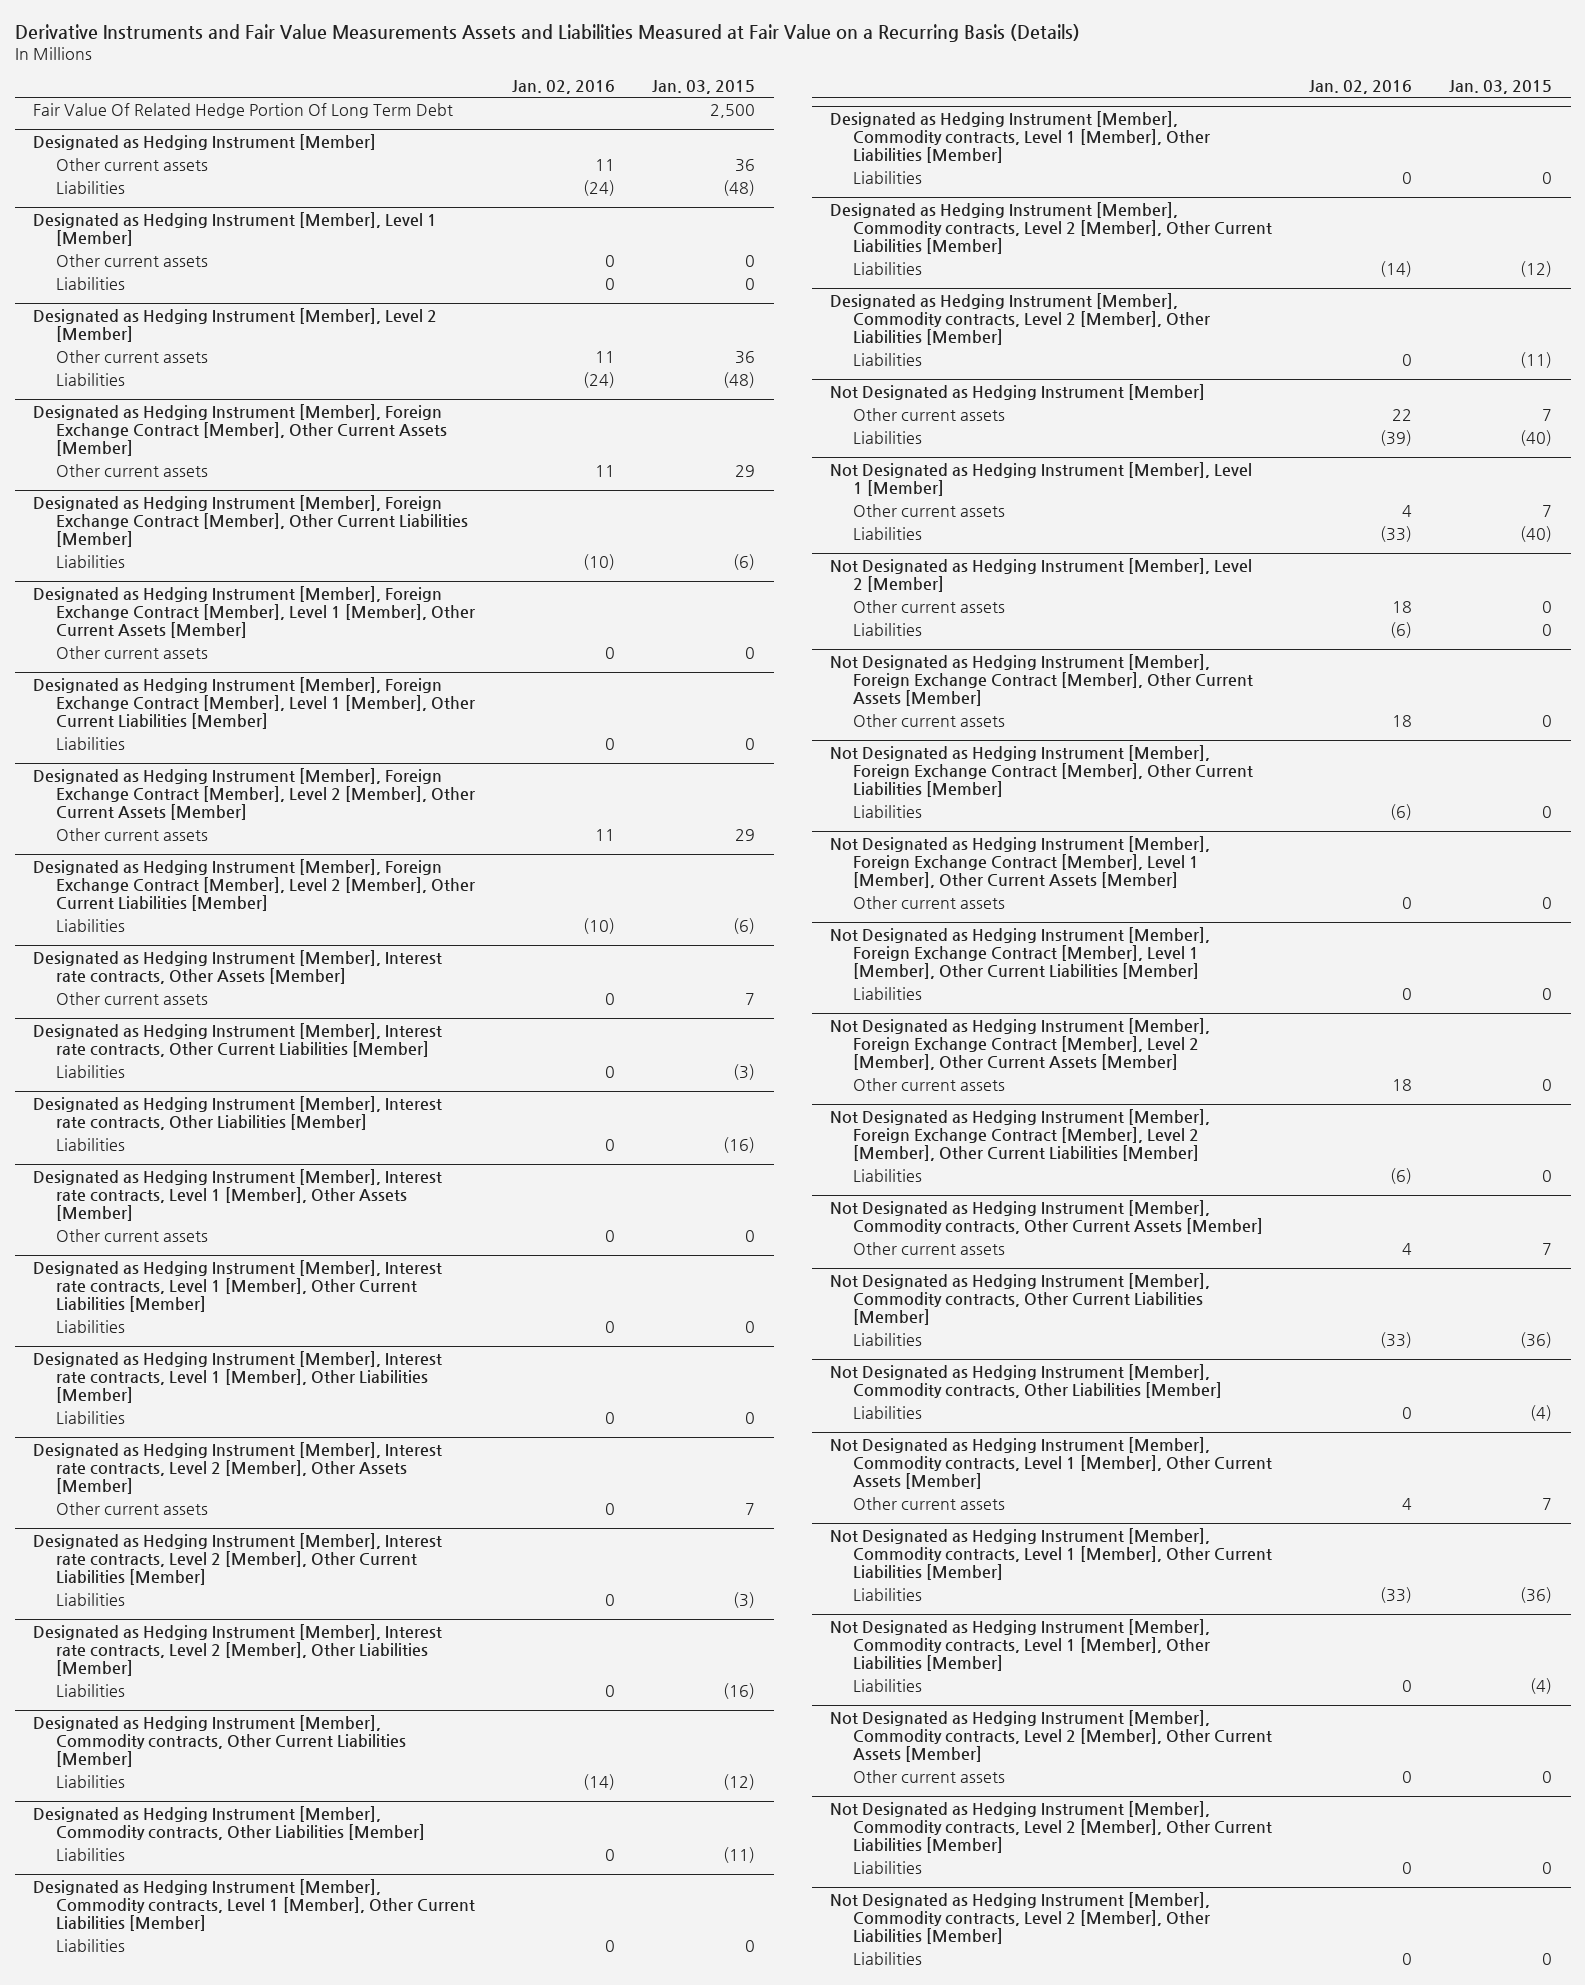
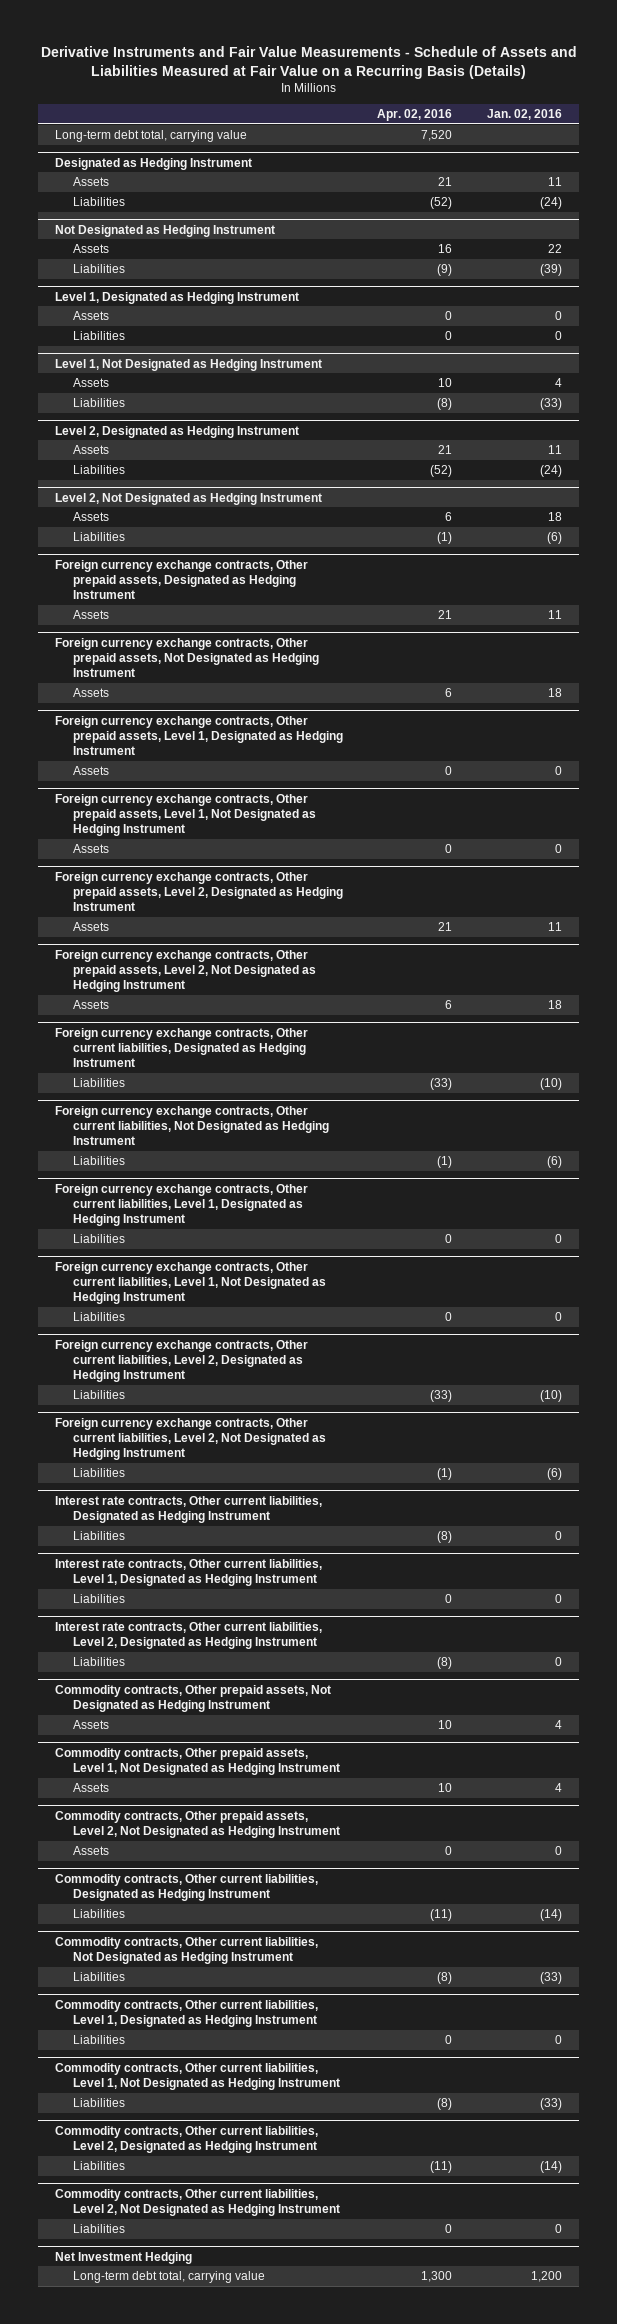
- Derivative Instruments and Fair Value Measurements Assets and Liabilities Measured at Fair Value on a Recurring Basis (Details)
+ Derivative Instruments and Fair Value Measurements - Schedule of Assets and Liabilities Measured at Fair Value on a Recurring Basis (Details)
- | Jan. 02, 2016 | Jan. 03, 2015
+ | Apr. 02, 2016 | Jan. 02, 2016
- Fair Value Of Related Hedge Portion Of Long Term Debt | | 2,500
- Designated as Hedging Instrument [Member]
- Other current assets | 11 | 36
+ Long-term debt total, carrying value | 7,520 |
+ Designated as Hedging Instrument
+ Assets | 21 | 11
- Designated as Hedging Instrument [Member], Level 1 [Member]
- Other current assets | 0 | 0
+ Not Designated as Hedging Instrument
+ Assets | 16 | 22
+ Liabilities | (9) | (39)
+ Level 1, Designated as Hedging Instrument
+ Assets | 0 | 0
- Designated as Hedging Instrument [Member], Level 2 [Member]
- Other current assets | 11 | 36
+ Level 1, Not Designated as Hedging Instrument
+ Assets | 10 | 4
+ Liabilities | (8) | (33)
+ Level 2, Designated as Hedging Instrument
+ Assets | 21 | 11
- Designated as Hedging Instrument [Member], Foreign Exchange Contract [Member], Other Current Assets [Member]
- Other current assets | 11 | 29
- Designated as Hedging Instrument [Member], Foreign Exchange Contract [Member], Other Current Liabilities [Member]
- Liabilities | (10) | (6)
- Designated as Hedging Instrument [Member], Foreign Exchange Contract [Member], Level 1 [Member], Other Current Assets [Member]
- Other current assets | 0 | 0
- Designated as Hedging Instrument [Member], Foreign Exchange Contract [Member], Level 1 [Member], Other Current Liabilities [Member]
- Liabilities | 0 | 0
- Designated as Hedging Instrument [Member], Foreign Exchange Contract [Member], Level 2 [Member], Other Current Assets [Member]
- Other current assets | 11 | 29
- Designated as Hedging Instrument [Member], Foreign Exchange Contract [Member], Level 2 [Member], Other Current Liabilities [Member]
+ Level 2, Not Designated as Hedging Instrument
+ Assets | 6 | 18
+ Liabilities | (1) | (6)
+ Foreign currency exchange contracts, Other prepaid assets, Designated as Hedging Instrument
+ Assets | 21 | 11
+ Foreign currency exchange contracts, Other prepaid assets, Not Designated as Hedging Instrument
+ Assets | 6 | 18
+ Foreign currency exchange contracts, Other prepaid assets, Level 1, Designated as Hedging Instrument
+ Assets | 0 | 0
+ Foreign currency exchange contracts, Other prepaid assets, Level 1, Not Designated as Hedging Instrument
+ Assets | 0 | 0
+ Foreign currency exchange contracts, Other prepaid assets, Level 2, Designated as Hedging Instrument
+ Assets | 21 | 11
+ Foreign currency exchange contracts, Other prepaid assets, Level 2, Not Designated as Hedging Instrument
+ Assets | 6 | 18
+ Foreign currency exchange contracts, Other current liabilities, Designated as Hedging Instrument
- Designated as Hedging Instrument [Member], Interest rate contracts, Other Assets [Member]
- Other current assets | 0 | 7
- Designated as Hedging Instrument [Member], Interest rate contracts, Other Current Liabilities [Member]
- Liabilities | 0 | (3)
- Designated as Hedging Instrument [Member], Interest rate contracts, Other Liabilities [Member]
- Liabilities | 0 | (16)
- Designated as Hedging Instrument [Member], Interest rate contracts, Level 1 [Member], Other Assets [Member]
- Other current assets | 0 | 0
- Designated as Hedging Instrument [Member], Interest rate contracts, Level 1 [Member], Other Current Liabilities [Member]
- Liabilities | 0 | 0
- Designated as Hedging Instrument [Member], Interest rate contracts, Level 1 [Member], Other Liabilities [Member]
- Liabilities | 0 | 0
- Designated as Hedging Instrument [Member], Interest rate contracts, Level 2 [Member], Other Assets [Member]
- Other current assets | 0 | 7
- Designated as Hedging Instrument [Member], Interest rate contracts, Level 2 [Member], Other Current Liabilities [Member]
+ Foreign currency exchange contracts, Other current liabilities, Not Designated as Hedging Instrument
+ Liabilities | (1) | (6)
+ Foreign currency exchange contracts, Other current liabilities, Level 1, Designated as Hedging Instrument
- Designated as Hedging Instrument [Member], Interest rate contracts, Level 2 [Member], Other Liabilities [Member]
+ Foreign currency exchange contracts, Other current liabilities, Level 1, Not Designated as Hedging Instrument
- Designated as Hedging Instrument [Member], Commodity contracts, Other Current Liabilities [Member]
- Liabilities | (14) | (12)
- Designated as Hedging Instrument [Member], Commodity contracts, Other Liabilities [Member]
+ Foreign currency exchange contracts, Other current liabilities, Level 2, Designated as Hedging Instrument
+ Liabilities | (33) | (10)
+ Foreign currency exchange contracts, Other current liabilities, Level 2, Not Designated as Hedging Instrument
+ Liabilities | (1) | (6)
+ Interest rate contracts, Other current liabilities, Designated as Hedging Instrument
- Designated as Hedging Instrument [Member], Commodity contracts, Level 1 [Member], Other Current Liabilities [Member]
+ Interest rate contracts, Other current liabilities, Level 1, Designated as Hedging Instrument
- Designated as Hedging Instrument [Member], Commodity contracts, Level 1 [Member], Other Liabilities [Member]
+ Interest rate contracts, Other current liabilities, Level 2, Designated as Hedging Instrument
- Designated as Hedging Instrument [Member], Commodity contracts, Level 2 [Member], Other Current Liabilities [Member]
+ Commodity contracts, Other prepaid assets, Not Designated as Hedging Instrument
+ Assets | 10 | 4
+ Commodity contracts, Other prepaid assets, Level 1, Not Designated as Hedging Instrument
+ Assets | 10 | 4
+ Commodity contracts, Other prepaid assets, Level 2, Not Designated as Hedging Instrument
+ Assets | 0 | 0
+ Commodity contracts, Other current liabilities, Designated as Hedging Instrument
- Designated as Hedging Instrument [Member], Commodity contracts, Level 2 [Member], Other Liabilities [Member]
- Liabilities | 0 | (11)
- Not Designated as Hedging Instrument [Member]
- Other current assets | 22 | 7
- Liabilities | (39) | (40)
- Not Designated as Hedging Instrument [Member], Level 1 [Member]
- Other current assets | 4 | 7
- Liabilities | (33) | (40)
- Not Designated as Hedging Instrument [Member], Level 2 [Member]
- Other current assets | 18 | 0
- Liabilities | (6) | 0
- Not Designated as Hedging Instrument [Member], Foreign Exchange Contract [Member], Other Current Assets [Member]
- Other current assets | 18 | 0
- Not Designated as Hedging Instrument [Member], Foreign Exchange Contract [Member], Other Current Liabilities [Member]
- Liabilities | (6) | 0
- Not Designated as Hedging Instrument [Member], Foreign Exchange Contract [Member], Level 1 [Member], Other Current Assets [Member]
- Other current assets | 0 | 0
- Not Designated as Hedging Instrument [Member], Foreign Exchange Contract [Member], Level 1 [Member], Other Current Liabilities [Member]
- Liabilities | 0 | 0
- Not Designated as Hedging Instrument [Member], Foreign Exchange Contract [Member], Level 2 [Member], Other Current Assets [Member]
- Other current assets | 18 | 0
- Not Designated as Hedging Instrument [Member], Foreign Exchange Contract [Member], Level 2 [Member], Other Current Liabilities [Member]
- Liabilities | (6) | 0
- Not Designated as Hedging Instrument [Member], Commodity contracts, Other Current Assets [Member]
- Other current assets | 4 | 7
- Not Designated as Hedging Instrument [Member], Commodity contracts, Other Current Liabilities [Member]
+ Commodity contracts, Other current liabilities, Not Designated as Hedging Instrument
- Not Designated as Hedging Instrument [Member], Commodity contracts, Other Liabilities [Member]
+ Commodity contracts, Other current liabilities, Level 1, Designated as Hedging Instrument
- Not Designated as Hedging Instrument [Member], Commodity contracts, Level 1 [Member], Other Current Assets [Member]
- Other current assets | 4 | 7
- Not Designated as Hedging Instrument [Member], Commodity contracts, Level 1 [Member], Other Current Liabilities [Member]
+ Commodity contracts, Other current liabilities, Level 1, Not Designated as Hedging Instrument
- Not Designated as Hedging Instrument [Member], Commodity contracts, Level 1 [Member], Other Liabilities [Member]
- Liabilities | 0 | (4)
- Not Designated as Hedging Instrument [Member], Commodity contracts, Level 2 [Member], Other Current Assets [Member]
- Other current assets | 0 | 0
- Not Designated as Hedging Instrument [Member], Commodity contracts, Level 2 [Member], Other Current Liabilities [Member]
- Liabilities | 0 | 0
- Not Designated as Hedging Instrument [Member], Commodity contracts, Level 2 [Member], Other Liabilities [Member]
+ Commodity contracts, Other current liabilities, Level 2, Designated as Hedging Instrument
+ Liabilities | (11) | (14)
+ Commodity contracts, Other current liabilities, Level 2, Not Designated as Hedging Instrument
+ Net Investment Hedging
+ Long-term debt total, carrying value | 1,300 | 1,200

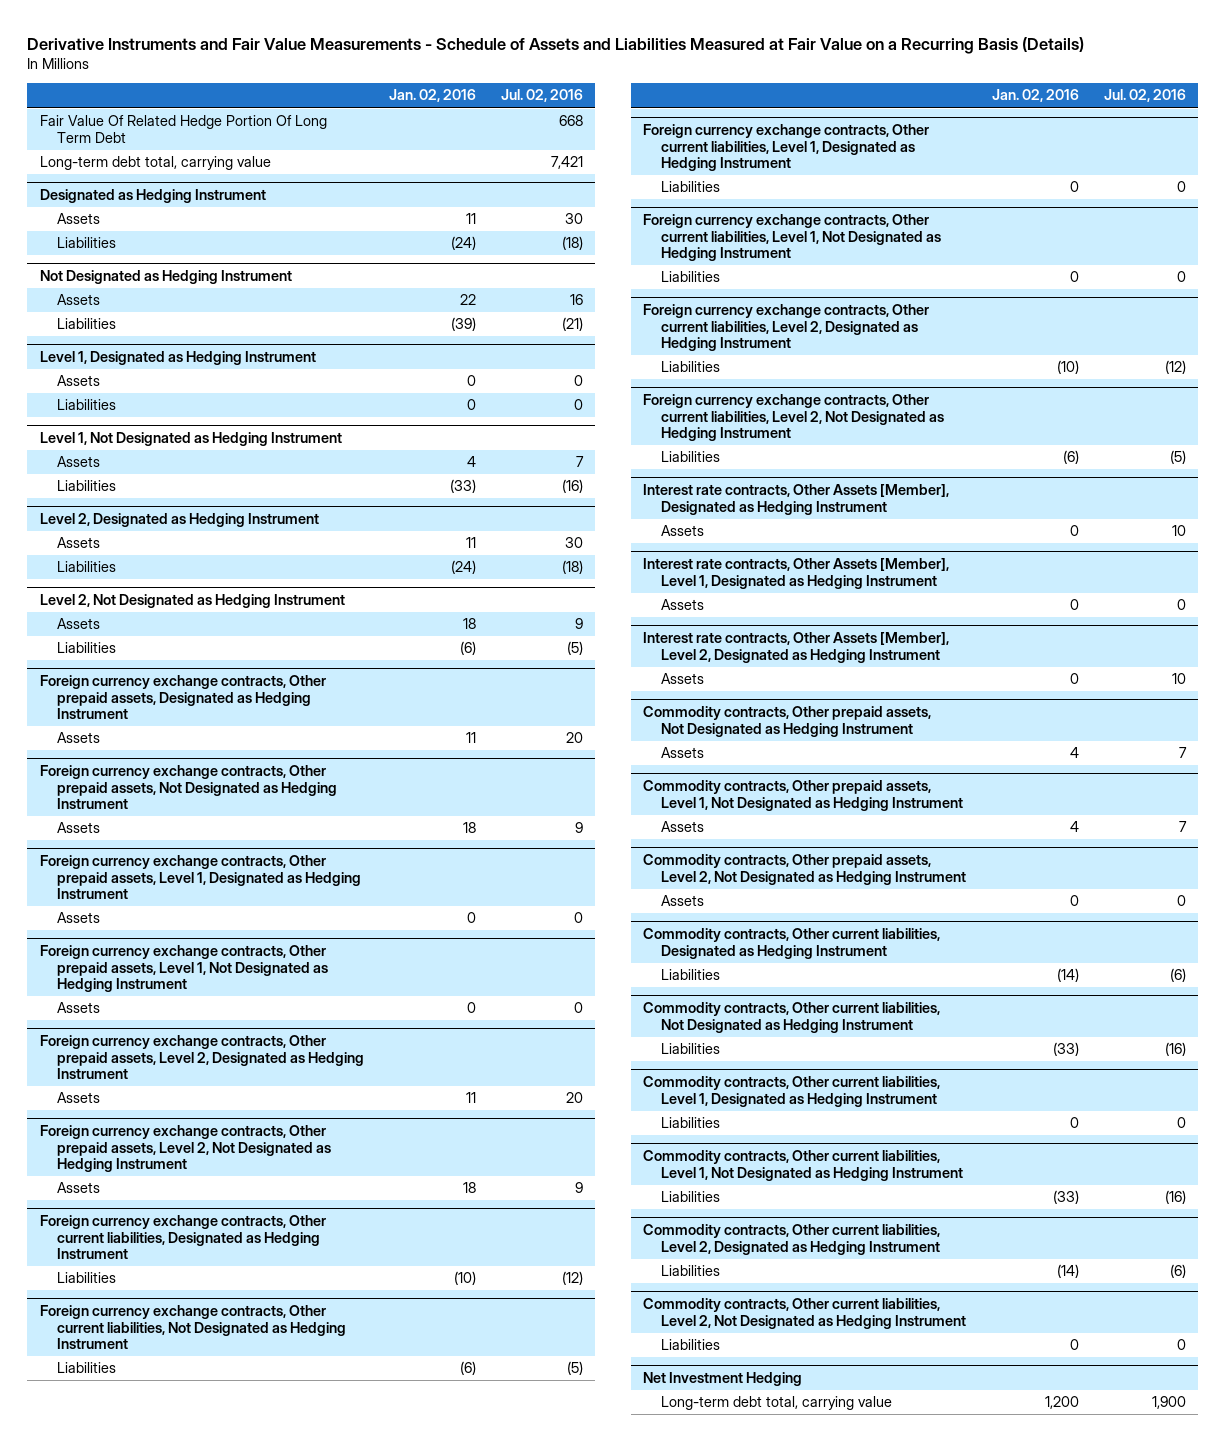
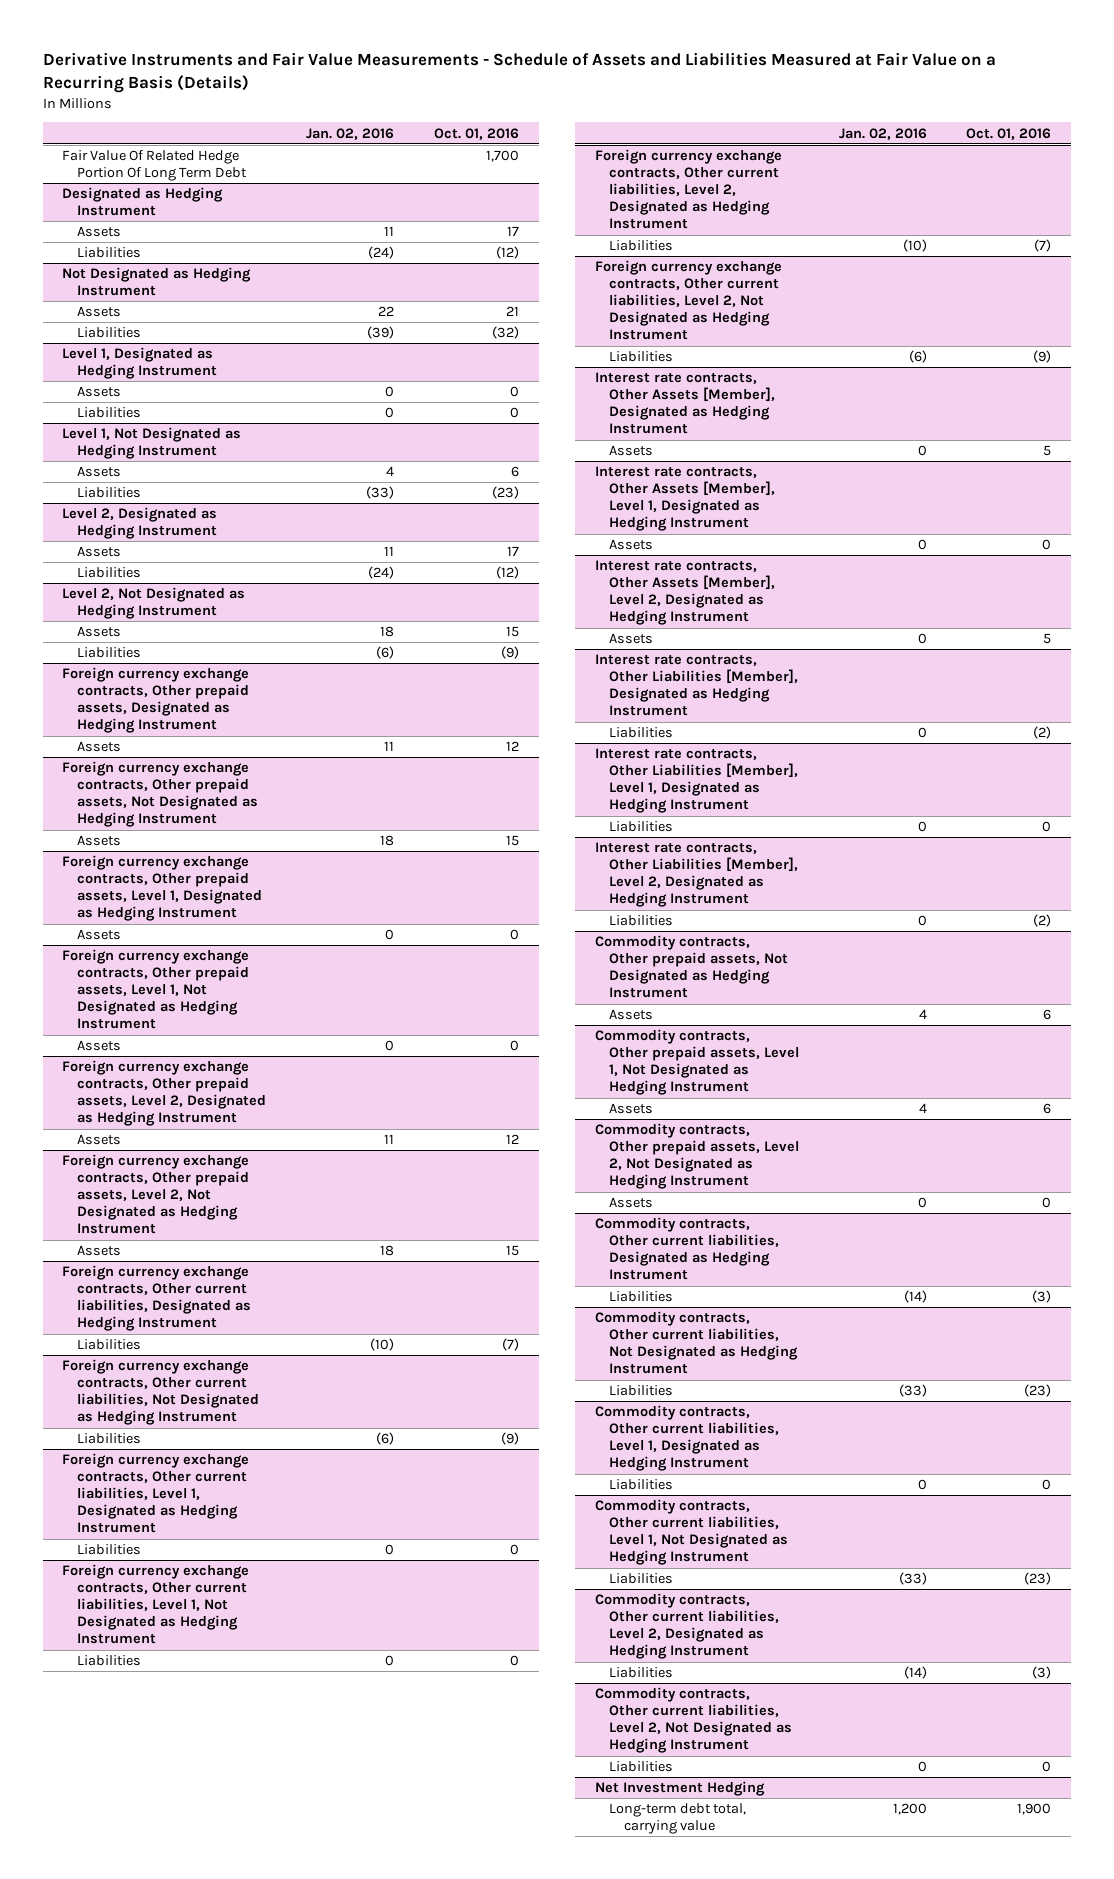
- | Jan. 02, 2016 | Jul. 02, 2016
+ | Jan. 02, 2016 | Oct. 01, 2016
- Long-term debt total, carrying value | | 7,421
+ Interest rate contracts, Other Liabilities [Member], Designated as Hedging Instrument
+ Liabilities | 0 | (2)
+ Interest rate contracts, Other Liabilities [Member], Level 1, Designated as Hedging Instrument
+ Liabilities | 0 | 0
+ Interest rate contracts, Other Liabilities [Member], Level 2, Designated as Hedging Instrument
+ Liabilities | 0 | (2)

